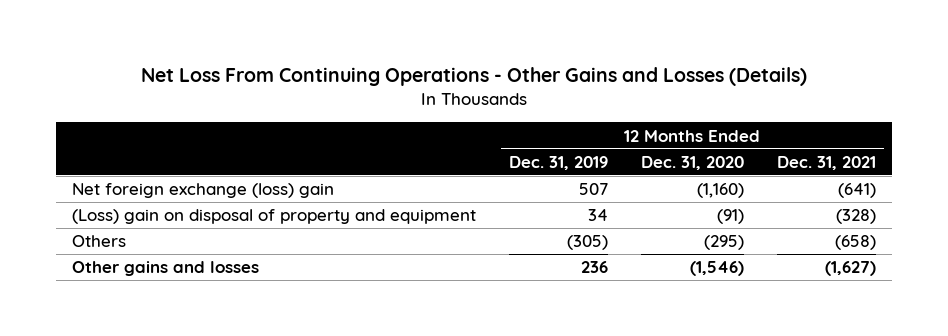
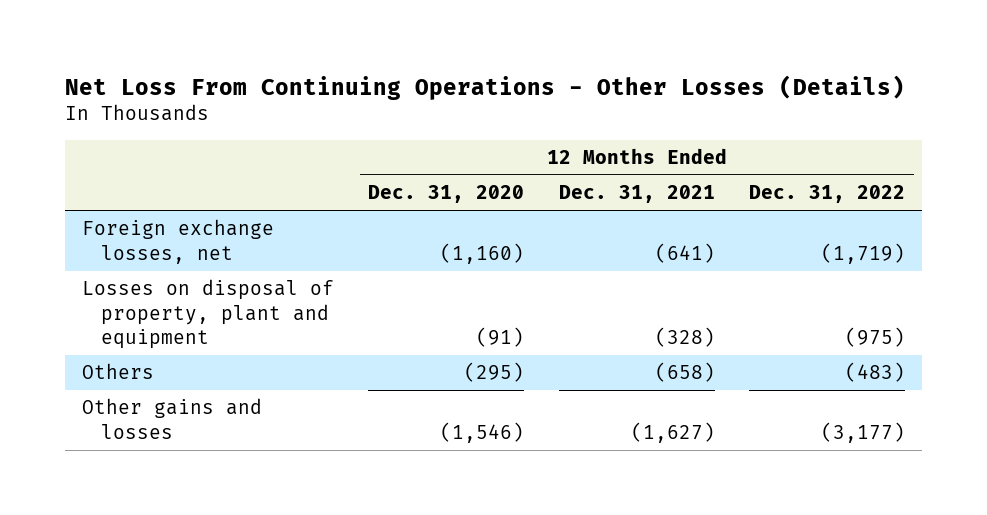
- Net Loss From Continuing Operations - Other Gains and Losses (Details)
+ Net Loss From Continuing Operations - Other Losses (Details)
- | 12 Months Ended Dec. 31, 2019 | 12 Months Ended Dec. 31, 2020 | 12 Months Ended Dec. 31, 2021
+ | 12 Months Ended Dec. 31, 2020 | 12 Months Ended Dec. 31, 2021 | 12 Months Ended Dec. 31, 2022
- Net foreign exchange (loss) gain | 507 | (1,160) | (641)
- (Loss) gain on disposal of property and equipment | 34 | (91) | (328)
+ Foreign exchange losses, net | (1,160) | (641) | (1,719)
+ Losses on disposal of property, plant and equipment | (91) | (328) | (975)

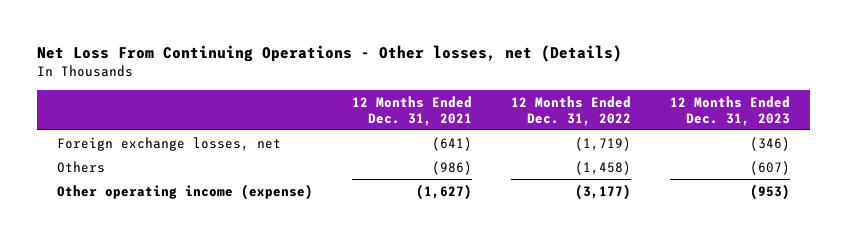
- Net Loss From Continuing Operations - Other Losses (Details)
+ Net Loss From Continuing Operations - Other losses, net (Details)
- | 12 Months Ended Dec. 31, 2020 | 12 Months Ended Dec. 31, 2021 | 12 Months Ended Dec. 31, 2022
+ | 12 Months Ended Dec. 31, 2021 | 12 Months Ended Dec. 31, 2022 | 12 Months Ended Dec. 31, 2023
- Losses on disposal of property, plant and equipment | (91) | (328) | (975)
- Others | (295) | (658) | (483)
- Other gains and losses | (1,546) | (1,627) | (3,177)
+ Others | (986) | (1,458) | (607)
+ Other operating income (expense) | (1,627) | (3,177) | (953)

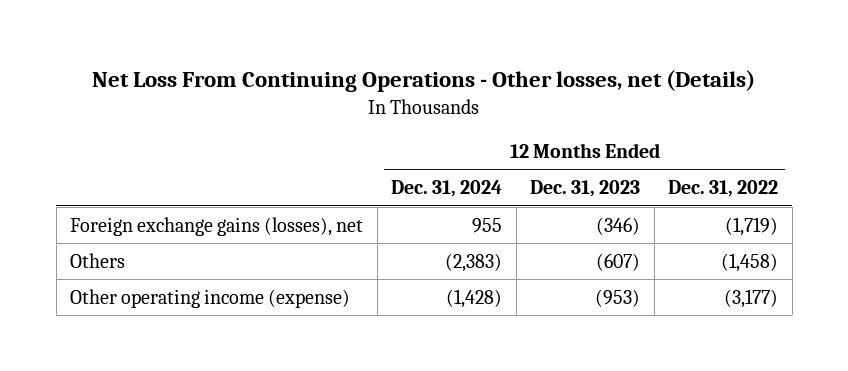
- | 12 Months Ended Dec. 31, 2021 | 12 Months Ended Dec. 31, 2022 | 12 Months Ended Dec. 31, 2023
+ | 12 Months Ended Dec. 31, 2024 | 12 Months Ended Dec. 31, 2023 | 12 Months Ended Dec. 31, 2022
- Foreign exchange losses, net | (641) | (1,719) | (346)
+ Foreign exchange gains (losses), net | 955 | (346) | (1,719)

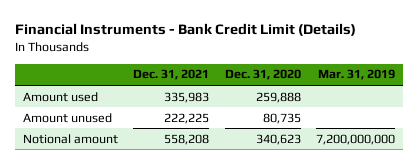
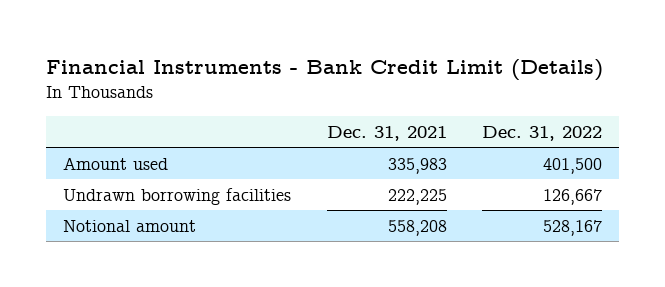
- | Dec. 31, 2021 | Dec. 31, 2020 | Mar. 31, 2019
+ | Dec. 31, 2021 | Dec. 31, 2022
- Amount unused | 222,225 | 80,735 |
+ Undrawn borrowing facilities | 222,225 | 126,667

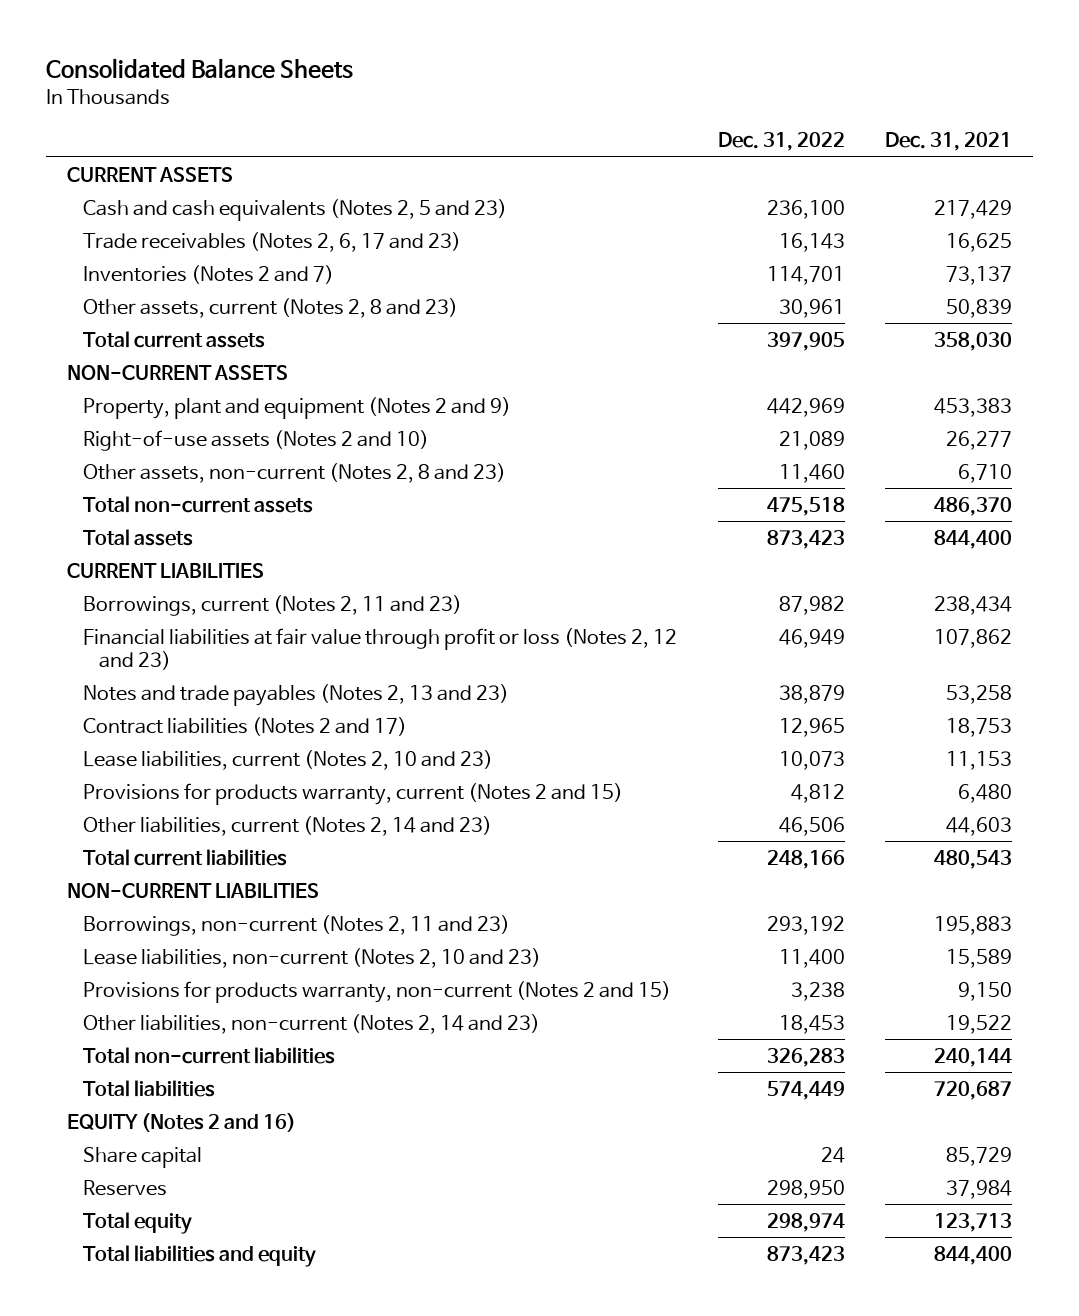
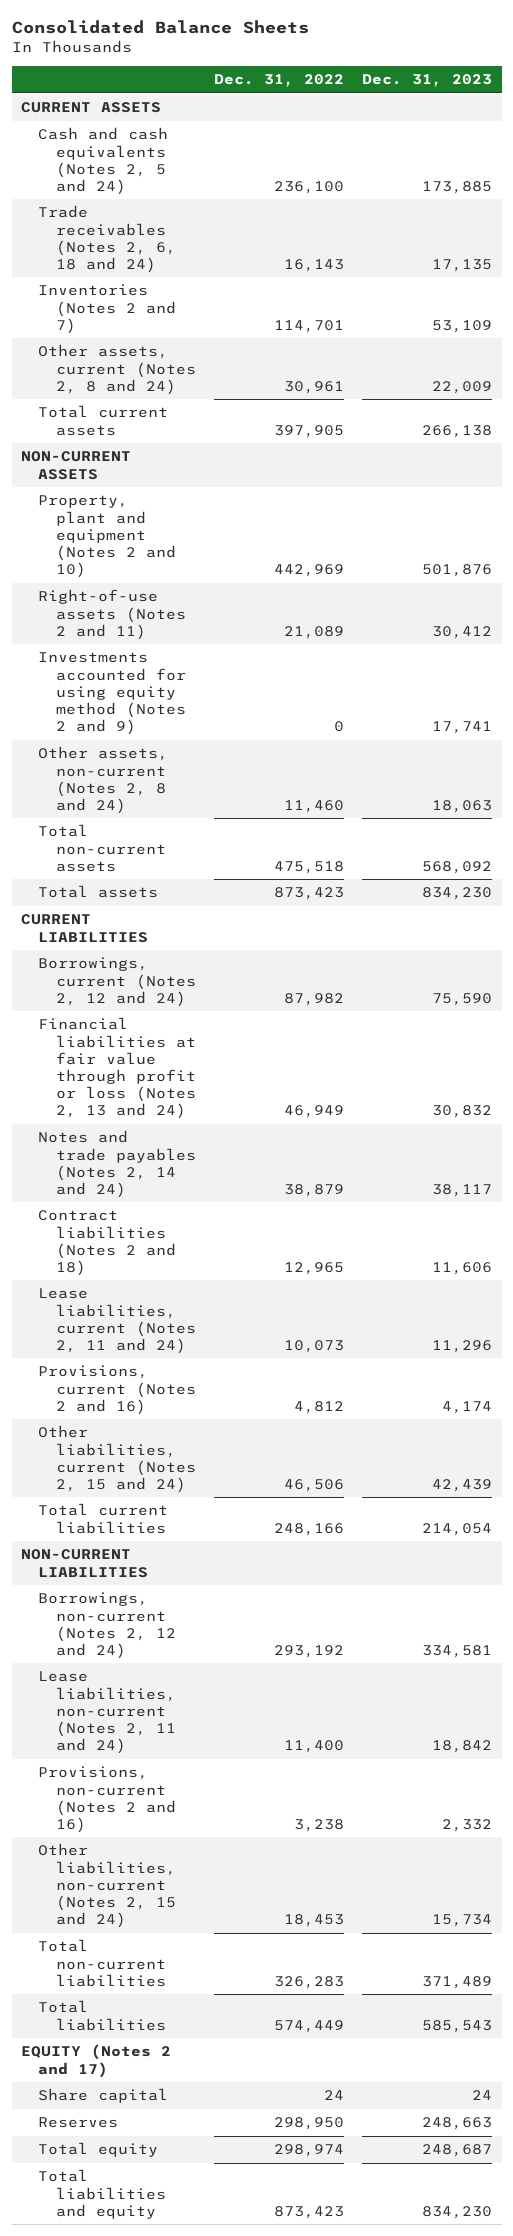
- | Dec. 31, 2022 | Dec. 31, 2021
+ | Dec. 31, 2022 | Dec. 31, 2023
- Cash and cash equivalents (Notes 2, 5 and 23) | 236,100 | 217,429
- Trade receivables (Notes 2, 6, 17 and 23) | 16,143 | 16,625
+ Cash and cash equivalents (Notes 2, 5 and 24) | 236,100 | 173,885
+ Trade receivables (Notes 2, 6, 18 and 24) | 16,143 | 17,135
- Other assets, current (Notes 2, 8 and 23) | 30,961 | 50,839
+ Other assets, current (Notes 2, 8 and 24) | 30,961 | 22,009
- Property, plant and equipment (Notes 2 and 9) | 442,969 | 453,383
- Right-of-use assets (Notes 2 and 10) | 21,089 | 26,277
- Other assets, non-current (Notes 2, 8 and 23) | 11,460 | 6,710
+ Property, plant and equipment (Notes 2 and 10) | 442,969 | 501,876
+ Right-of-use assets (Notes 2 and 11) | 21,089 | 30,412
+ Investments accounted for using equity method (Notes 2 and 9) | 0 | 17,741
+ Other assets, non-current (Notes 2, 8 and 24) | 11,460 | 18,063
- Borrowings, current (Notes 2, 11 and 23) | 87,982 | 238,434
- Financial liabilities at fair value through profit or loss (Notes 2, 12 and 23) | 46,949 | 107,862
- Notes and trade payables (Notes 2, 13 and 23) | 38,879 | 53,258
- Contract liabilities (Notes 2 and 17) | 12,965 | 18,753
- Lease liabilities, current (Notes 2, 10 and 23) | 10,073 | 11,153
- Provisions for products warranty, current (Notes 2 and 15) | 4,812 | 6,480
- Other liabilities, current (Notes 2, 14 and 23) | 46,506 | 44,603
+ Borrowings, current (Notes 2, 12 and 24) | 87,982 | 75,590
+ Financial liabilities at fair value through profit or loss (Notes 2, 13 and 24) | 46,949 | 30,832
+ Notes and trade payables (Notes 2, 14 and 24) | 38,879 | 38,117
+ Contract liabilities (Notes 2 and 18) | 12,965 | 11,606
+ Lease liabilities, current (Notes 2, 11 and 24) | 10,073 | 11,296
+ Provisions, current (Notes 2 and 16) | 4,812 | 4,174
+ Other liabilities, current (Notes 2, 15 and 24) | 46,506 | 42,439
- Borrowings, non-current (Notes 2, 11 and 23) | 293,192 | 195,883
- Lease liabilities, non-current (Notes 2, 10 and 23) | 11,400 | 15,589
- Provisions for products warranty, non-current (Notes 2 and 15) | 3,238 | 9,150
- Other liabilities, non-current (Notes 2, 14 and 23) | 18,453 | 19,522
+ Borrowings, non-current (Notes 2, 12 and 24) | 293,192 | 334,581
+ Lease liabilities, non-current (Notes 2, 11 and 24) | 11,400 | 18,842
+ Provisions, non-current (Notes 2 and 16) | 3,238 | 2,332
+ Other liabilities, non-current (Notes 2, 15 and 24) | 18,453 | 15,734
- EQUITY (Notes 2 and 16)
+ EQUITY (Notes 2 and 17)

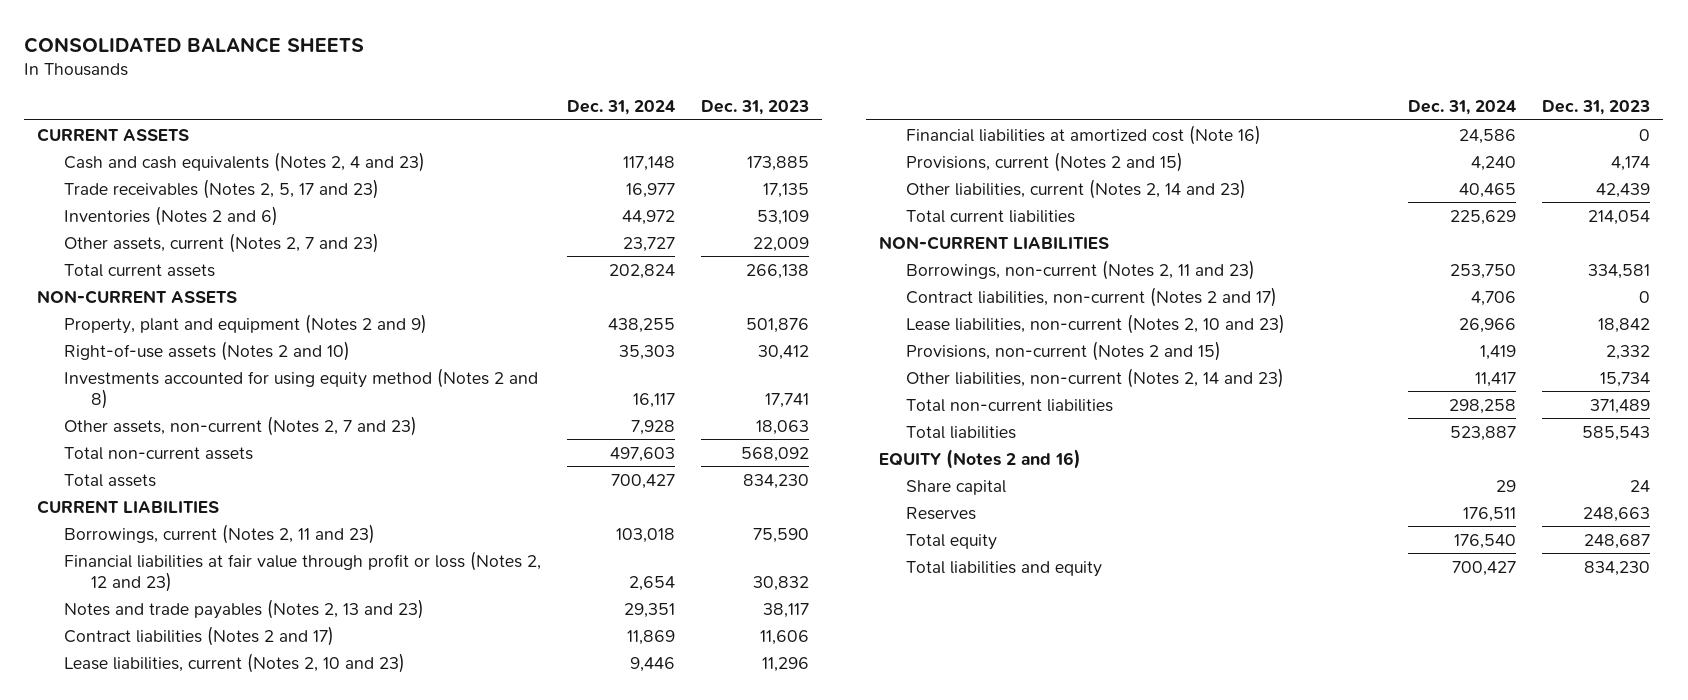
- Consolidated Balance Sheets
+ CONSOLIDATED BALANCE SHEETS
- | Dec. 31, 2022 | Dec. 31, 2023
+ | Dec. 31, 2024 | Dec. 31, 2023
- Cash and cash equivalents (Notes 2, 5 and 24) | 236,100 | 173,885
- Trade receivables (Notes 2, 6, 18 and 24) | 16,143 | 17,135
- Inventories (Notes 2 and 7) | 114,701 | 53,109
- Other assets, current (Notes 2, 8 and 24) | 30,961 | 22,009
+ Cash and cash equivalents (Notes 2, 4 and 23) | 117,148 | 173,885
+ Trade receivables (Notes 2, 5, 17 and 23) | 16,977 | 17,135
+ Inventories (Notes 2 and 6) | 44,972 | 53,109
+ Other assets, current (Notes 2, 7 and 23) | 23,727 | 22,009
- Property, plant and equipment (Notes 2 and 10) | 442,969 | 501,876
- Right-of-use assets (Notes 2 and 11) | 21,089 | 30,412
- Investments accounted for using equity method (Notes 2 and 9) | 0 | 17,741
- Other assets, non-current (Notes 2, 8 and 24) | 11,460 | 18,063
+ Property, plant and equipment (Notes 2 and 9) | 438,255 | 501,876
+ Right-of-use assets (Notes 2 and 10) | 35,303 | 30,412
+ Investments accounted for using equity method (Notes 2 and 8) | 16,117 | 17,741
+ Other assets, non-current (Notes 2, 7 and 23) | 7,928 | 18,063
- Borrowings, current (Notes 2, 12 and 24) | 87,982 | 75,590
- Financial liabilities at fair value through profit or loss (Notes 2, 13 and 24) | 46,949 | 30,832
- Notes and trade payables (Notes 2, 14 and 24) | 38,879 | 38,117
- Contract liabilities (Notes 2 and 18) | 12,965 | 11,606
- Lease liabilities, current (Notes 2, 11 and 24) | 10,073 | 11,296
- Provisions, current (Notes 2 and 16) | 4,812 | 4,174
- Other liabilities, current (Notes 2, 15 and 24) | 46,506 | 42,439
+ Borrowings, current (Notes 2, 11 and 23) | 103,018 | 75,590
+ Financial liabilities at fair value through profit or loss (Notes 2, 12 and 23) | 2,654 | 30,832
+ Notes and trade payables (Notes 2, 13 and 23) | 29,351 | 38,117
+ Contract liabilities (Notes 2 and 17) | 11,869 | 11,606
+ Lease liabilities, current (Notes 2, 10 and 23) | 9,446 | 11,296
+ Financial liabilities at amortized cost (Note 16) | 24,586 | 0
+ Provisions, current (Notes 2 and 15) | 4,240 | 4,174
+ Other liabilities, current (Notes 2, 14 and 23) | 40,465 | 42,439
- Borrowings, non-current (Notes 2, 12 and 24) | 293,192 | 334,581
- Lease liabilities, non-current (Notes 2, 11 and 24) | 11,400 | 18,842
- Provisions, non-current (Notes 2 and 16) | 3,238 | 2,332
- Other liabilities, non-current (Notes 2, 15 and 24) | 18,453 | 15,734
+ Borrowings, non-current (Notes 2, 11 and 23) | 253,750 | 334,581
+ Contract liabilities, non-current (Notes 2 and 17) | 4,706 | 0
+ Lease liabilities, non-current (Notes 2, 10 and 23) | 26,966 | 18,842
+ Provisions, non-current (Notes 2 and 15) | 1,419 | 2,332
+ Other liabilities, non-current (Notes 2, 14 and 23) | 11,417 | 15,734
- EQUITY (Notes 2 and 17)
+ EQUITY (Notes 2 and 16)

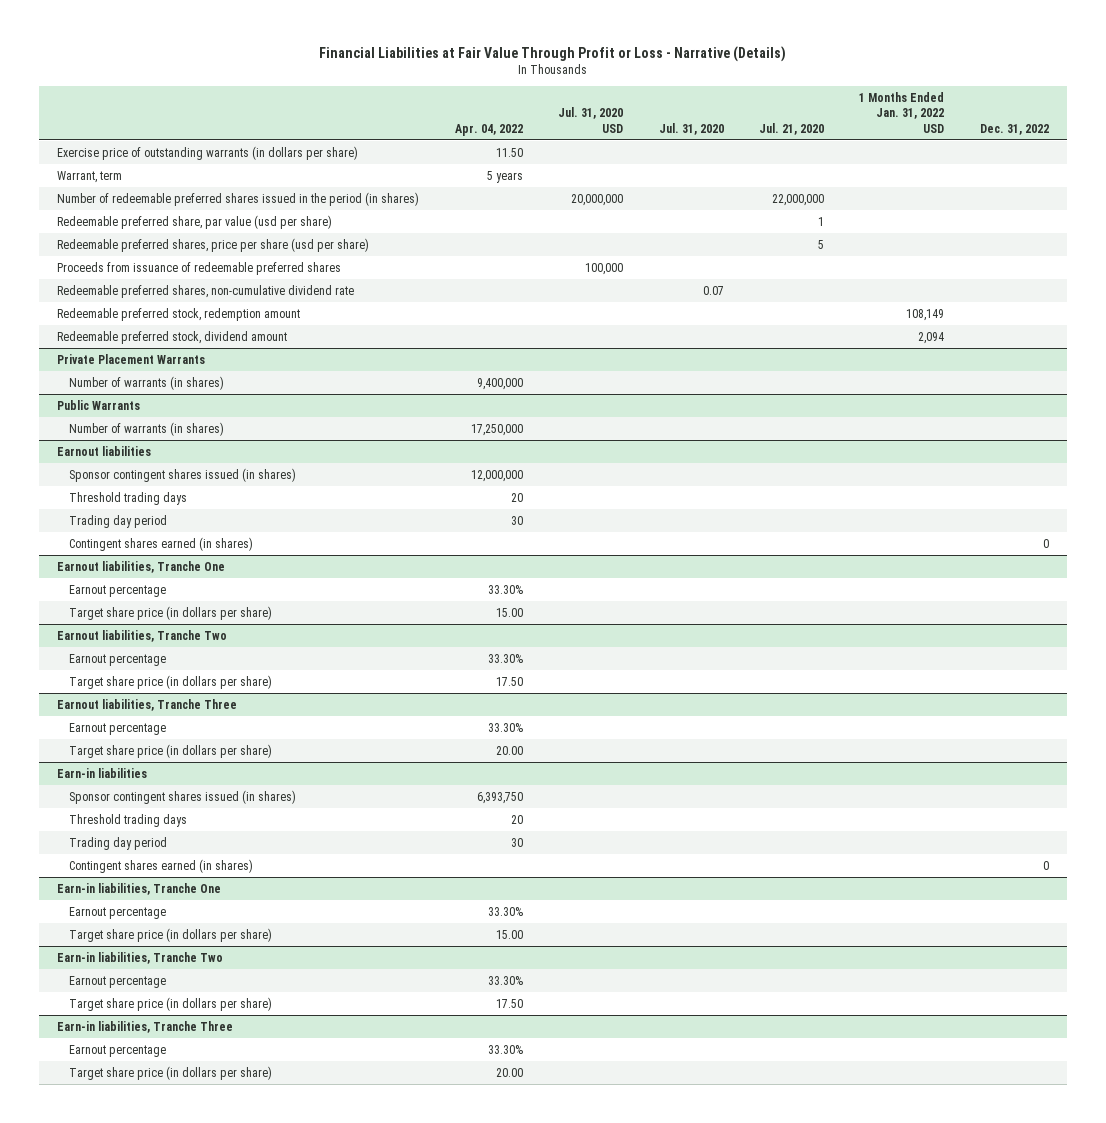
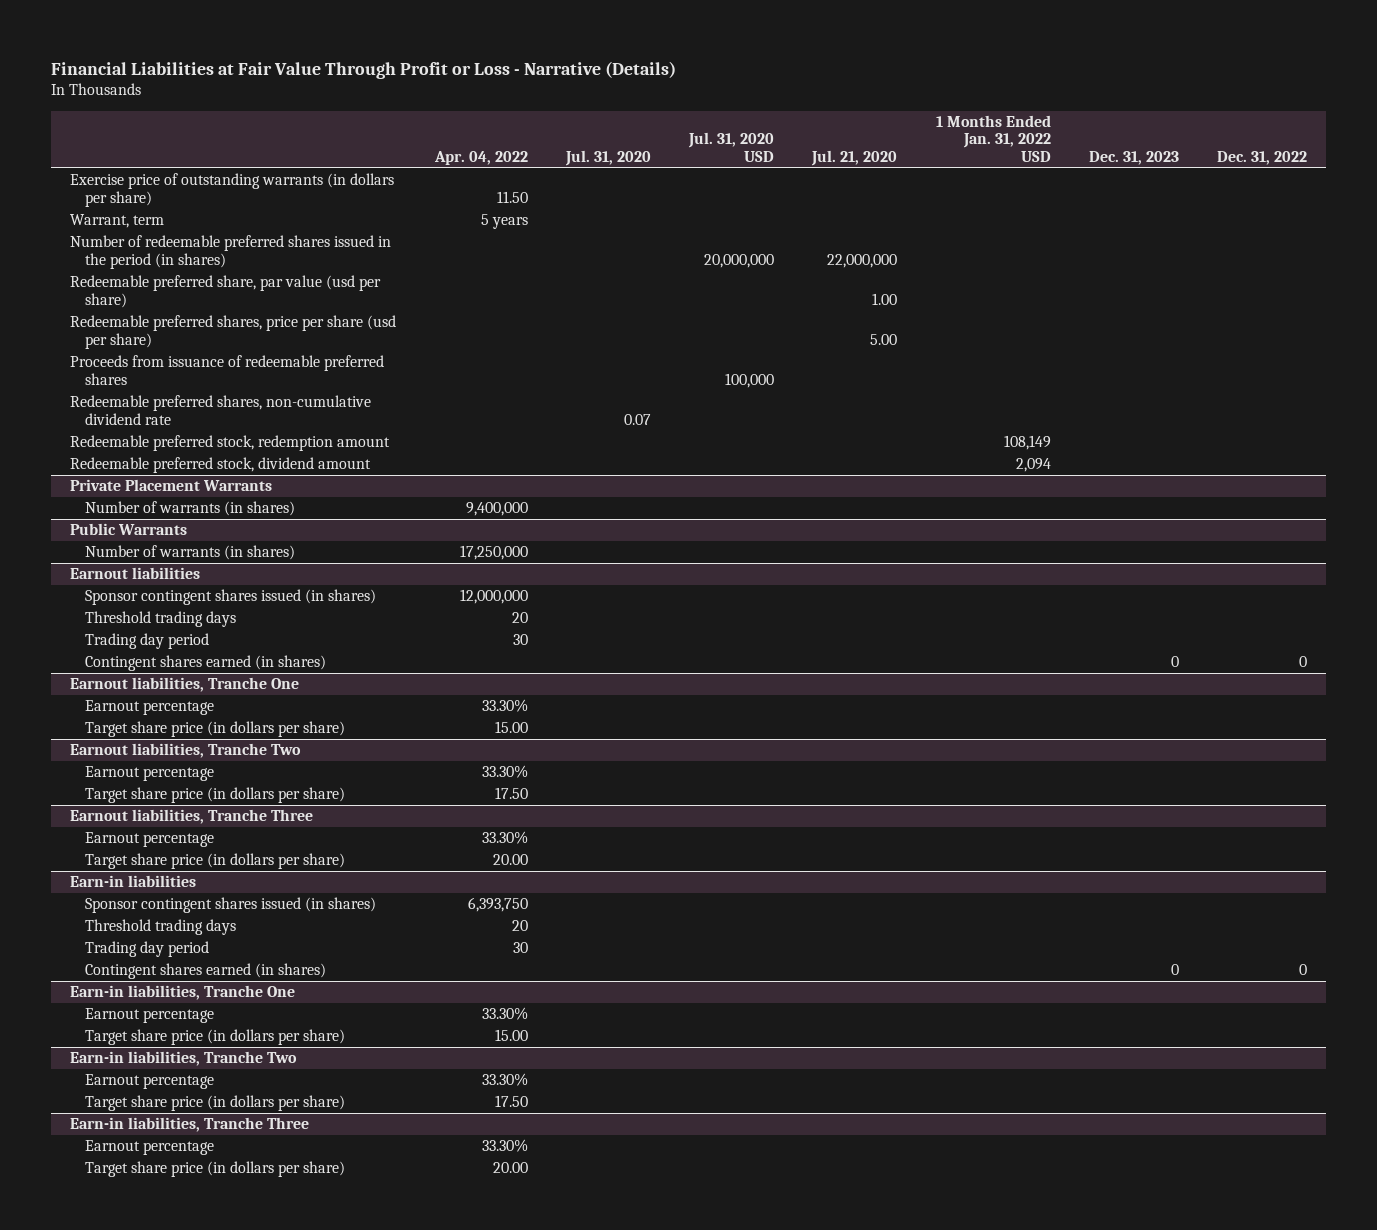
- | Apr. 04, 2022 | Jul. 31, 2020 USD | Jul. 31, 2020 | Jul. 21, 2020 | 1 Months Ended Jan. 31, 2022 USD | Dec. 31, 2022
+ | Apr. 04, 2022 | Jul. 31, 2020 | Jul. 31, 2020 USD | Jul. 21, 2020 | 1 Months Ended Jan. 31, 2022 USD | Dec. 31, 2023 | Dec. 31, 2022
- Redeemable preferred share, par value (usd per share) | | | | 1 | |
- Redeemable preferred shares, price per share (usd per share) | | | | 5 | |
+ Redeemable preferred share, par value (usd per share) | | | | 1.00 | | |
+ Redeemable preferred shares, price per share (usd per share) | | | | 5.00 | | |

